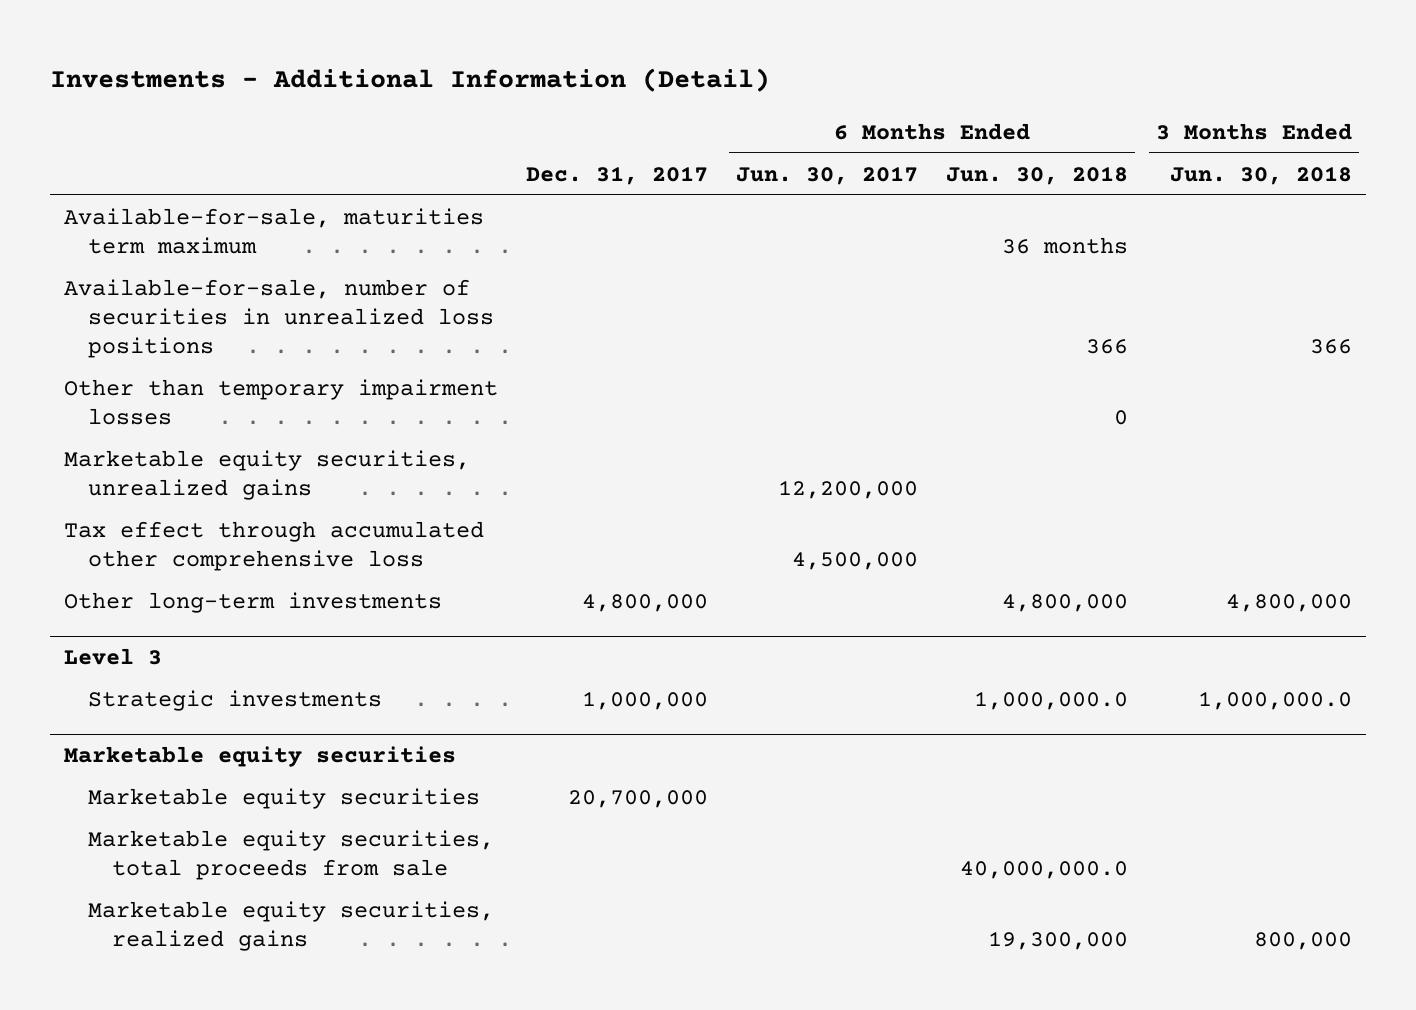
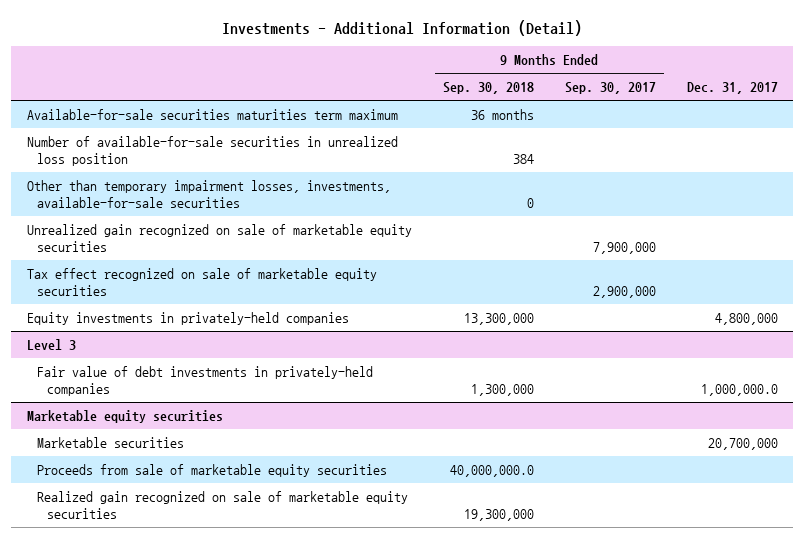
- | Dec. 31, 2017 | 6 Months Ended Jun. 30, 2017 | 6 Months Ended Jun. 30, 2018 | 3 Months Ended Jun. 30, 2018
+ | 9 Months Ended Sep. 30, 2018 | 9 Months Ended Sep. 30, 2017 | Dec. 31, 2017
- Available-for-sale, maturities term maximum | | | 36 months |
- Available-for-sale, number of securities in unrealized loss positions | | | 366 | 366
- Other than temporary impairment losses | | | 0 |
- Marketable equity securities, unrealized gains | | 12,200,000 | |
- Tax effect through accumulated other comprehensive loss | | 4,500,000 | |
- Other long-term investments | 4,800,000 | | 4,800,000 | 4,800,000
+ Available-for-sale securities maturities term maximum | 36 months | |
+ Number of available-for-sale securities in unrealized loss position | 384 | |
+ Other than temporary impairment losses, investments, available-for-sale securities | 0 | |
+ Unrealized gain recognized on sale of marketable equity securities | | 7,900,000 |
+ Tax effect recognized on sale of marketable equity securities | | 2,900,000 |
+ Equity investments in privately-held companies | 13,300,000 | | 4,800,000
@ Level 3
- Strategic investments | 1,000,000 | | 1,000,000.0 | 1,000,000.0
+ Fair value of debt investments in privately-held companies | 1,300,000 | | 1,000,000.0
@ Marketable equity securities
- Marketable equity securities | 20,700,000 | | |
- Marketable equity securities, total proceeds from sale | | | 40,000,000.0 |
- Marketable equity securities, realized gains | | | 19,300,000 | 800,000
+ Marketable securities | | | 20,700,000
+ Proceeds from sale of marketable equity securities | 40,000,000.0 | |
+ Realized gain recognized on sale of marketable equity securities | 19,300,000 | |

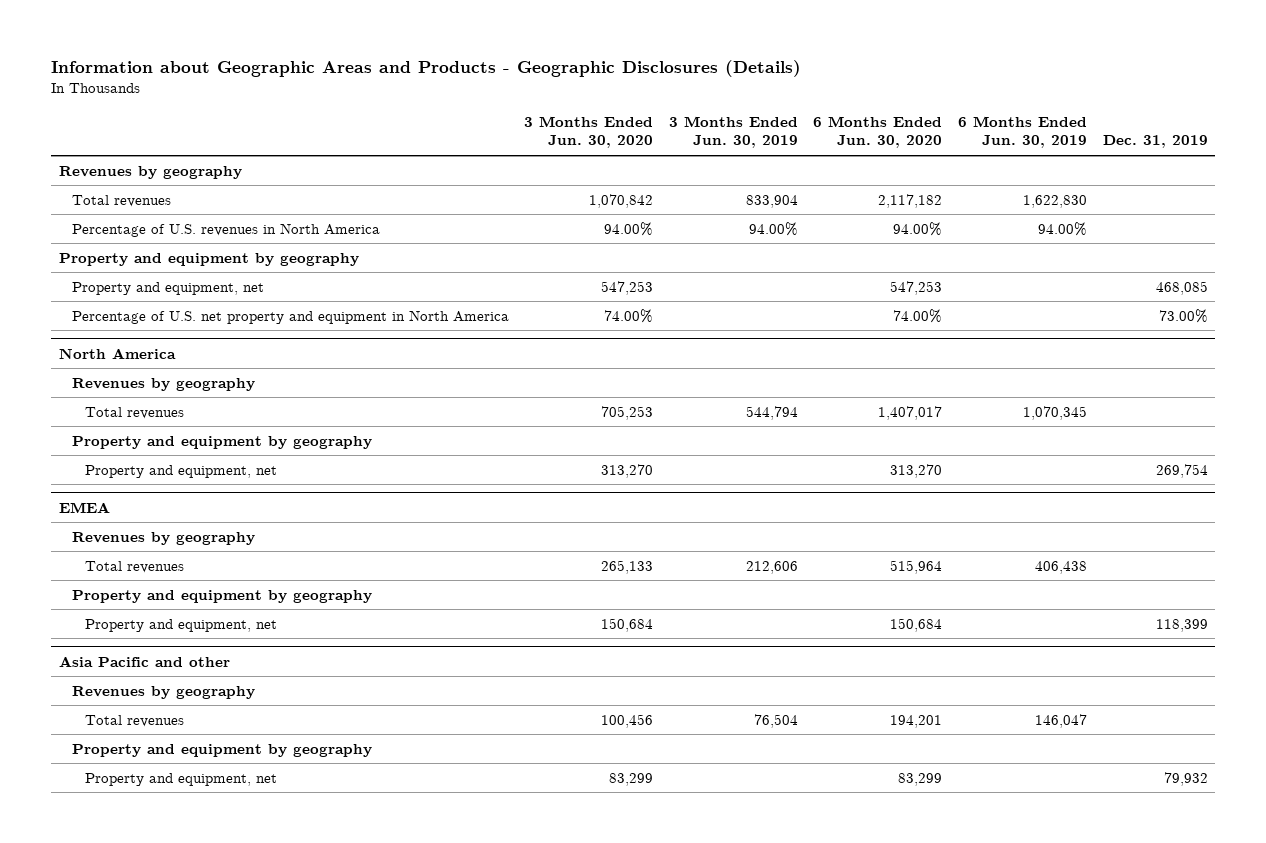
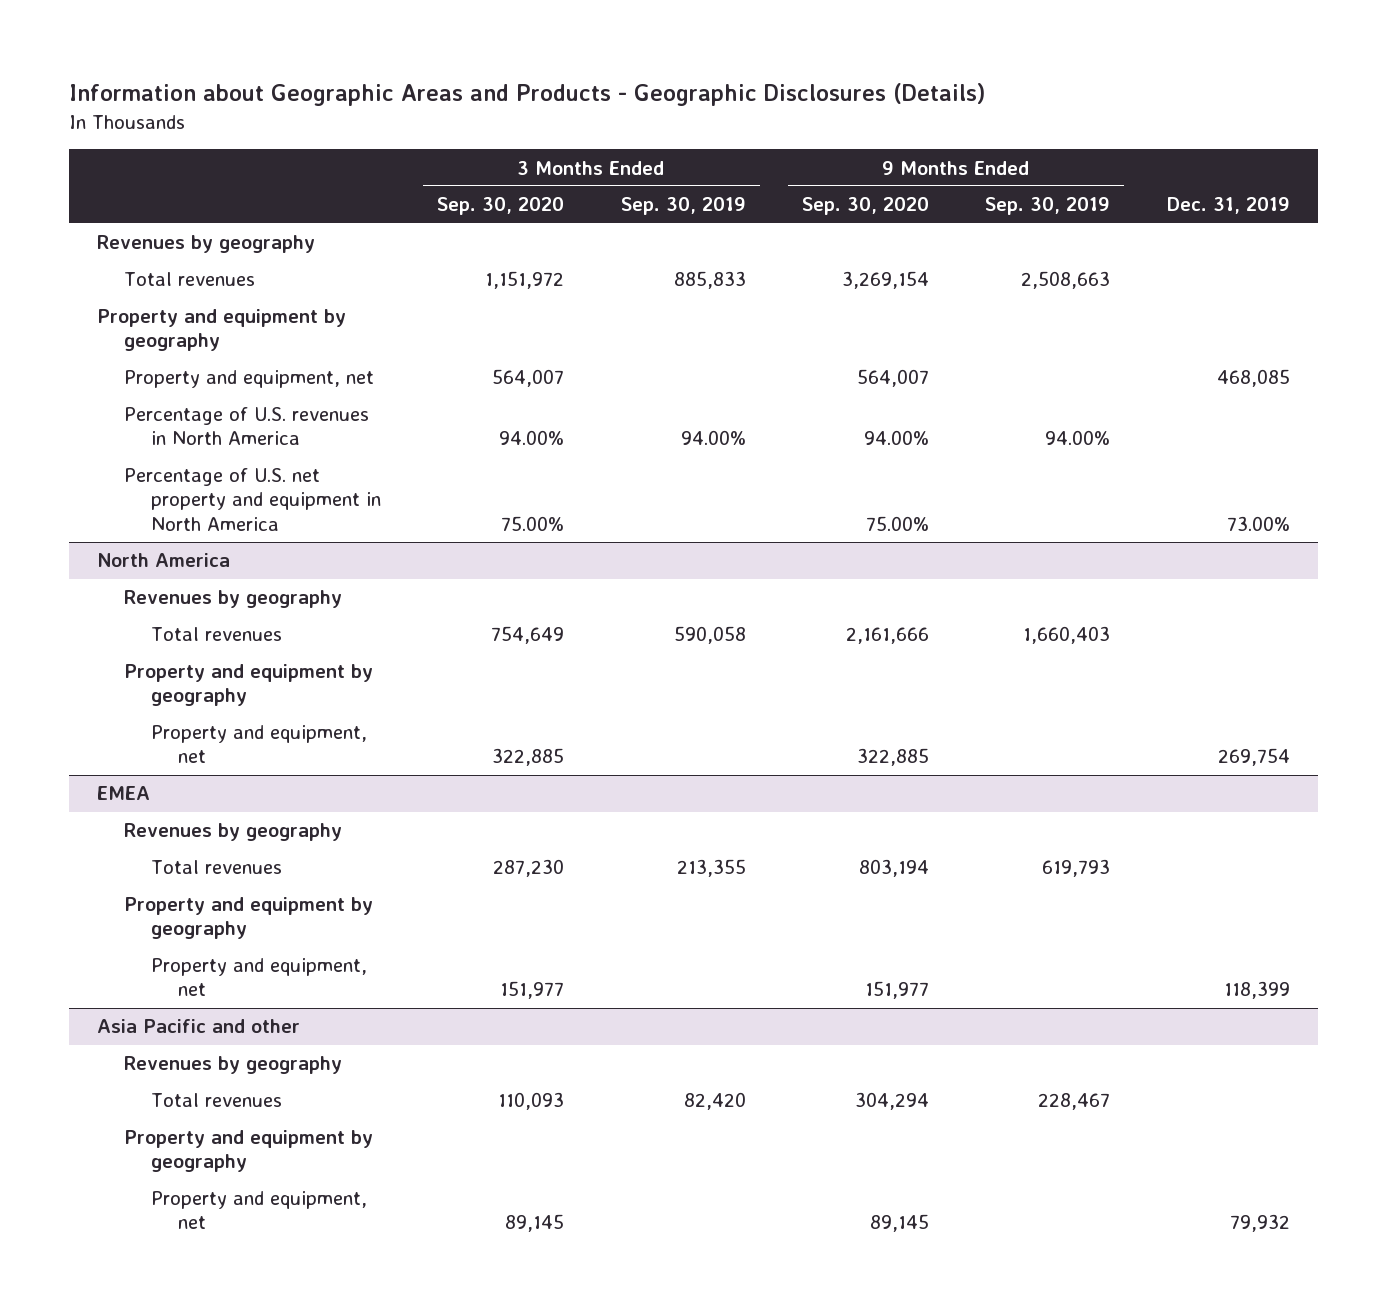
- | 3 Months Ended Jun. 30, 2020 | 3 Months Ended Jun. 30, 2019 | 6 Months Ended Jun. 30, 2020 | 6 Months Ended Jun. 30, 2019 | Dec. 31, 2019
+ | 3 Months Ended Sep. 30, 2020 | 3 Months Ended Sep. 30, 2019 | 9 Months Ended Sep. 30, 2020 | 9 Months Ended Sep. 30, 2019 | Dec. 31, 2019
moved down: Percentage of U.S. revenues in North America | 94.00% | 94.00% | 94.00% | 94.00% |

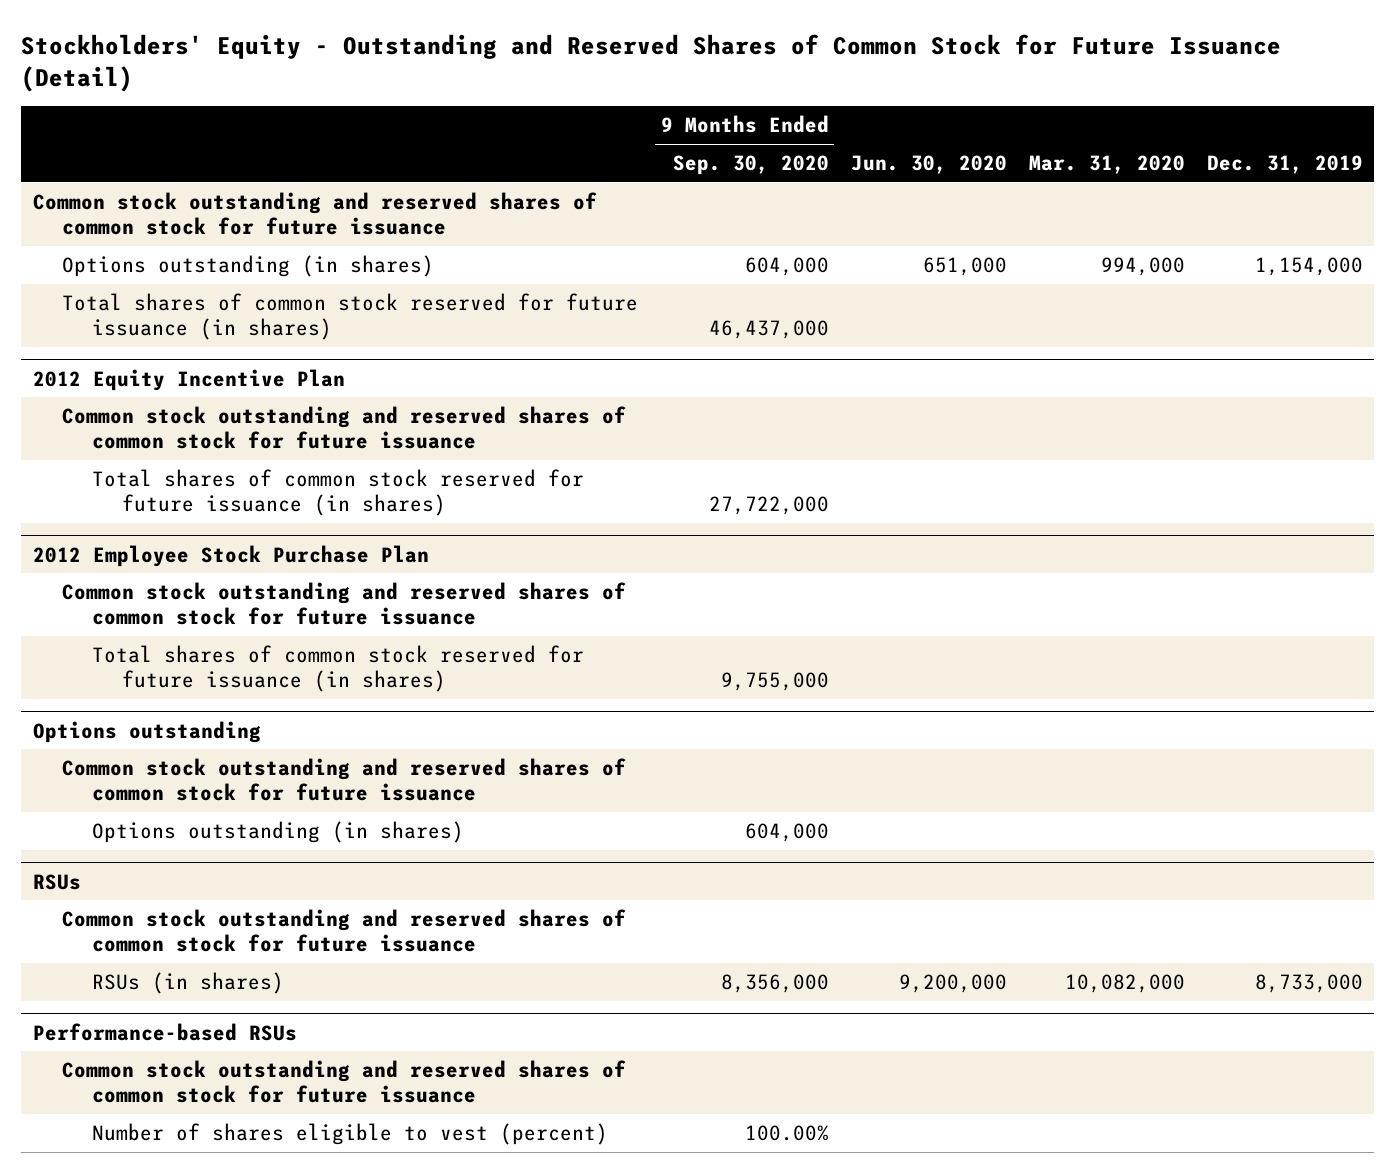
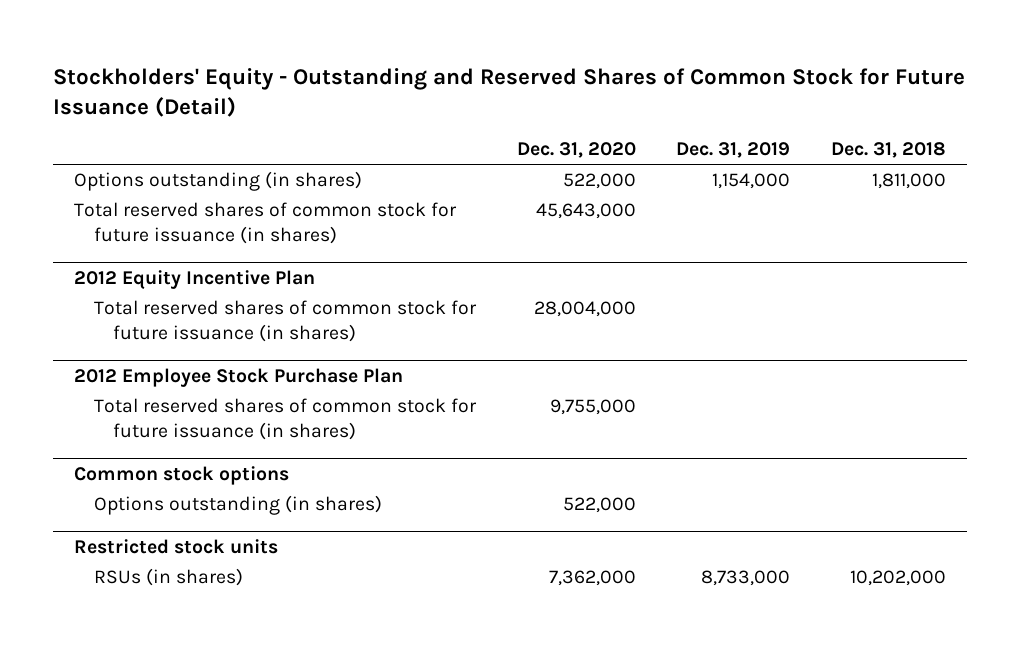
- | 9 Months Ended Sep. 30, 2020 | Jun. 30, 2020 | Mar. 31, 2020 | Dec. 31, 2019
+ | Dec. 31, 2020 | Dec. 31, 2019 | Dec. 31, 2018
- Common stock outstanding and reserved shares of common stock for future issuance
- Total shares of common stock reserved for future issuance (in shares) | 46,437,000 | | |
+ Total reserved shares of common stock for future issuance (in shares) | 45,643,000 | |
@ 2012 Equity Incentive Plan
- Common stock outstanding and reserved shares of common stock for future issuance
- Total shares of common stock reserved for future issuance (in shares) | 27,722,000 | | |
+ Total reserved shares of common stock for future issuance (in shares) | 28,004,000 | |
@ 2012 Employee Stock Purchase Plan
- Common stock outstanding and reserved shares of common stock for future issuance
- Total shares of common stock reserved for future issuance (in shares) | 9,755,000 | | |
- Options outstanding
- Common stock outstanding and reserved shares of common stock for future issuance
@ 2012 Employee Stock Purchase Plan
+ Total reserved shares of common stock for future issuance (in shares) | 9,755,000 | |
+ Common stock options
- RSUs
- Common stock outstanding and reserved shares of common stock for future issuance
+ Restricted stock units
- Performance-based RSUs
- Common stock outstanding and reserved shares of common stock for future issuance
- Number of shares eligible to vest (percent) | 100.00% | | |

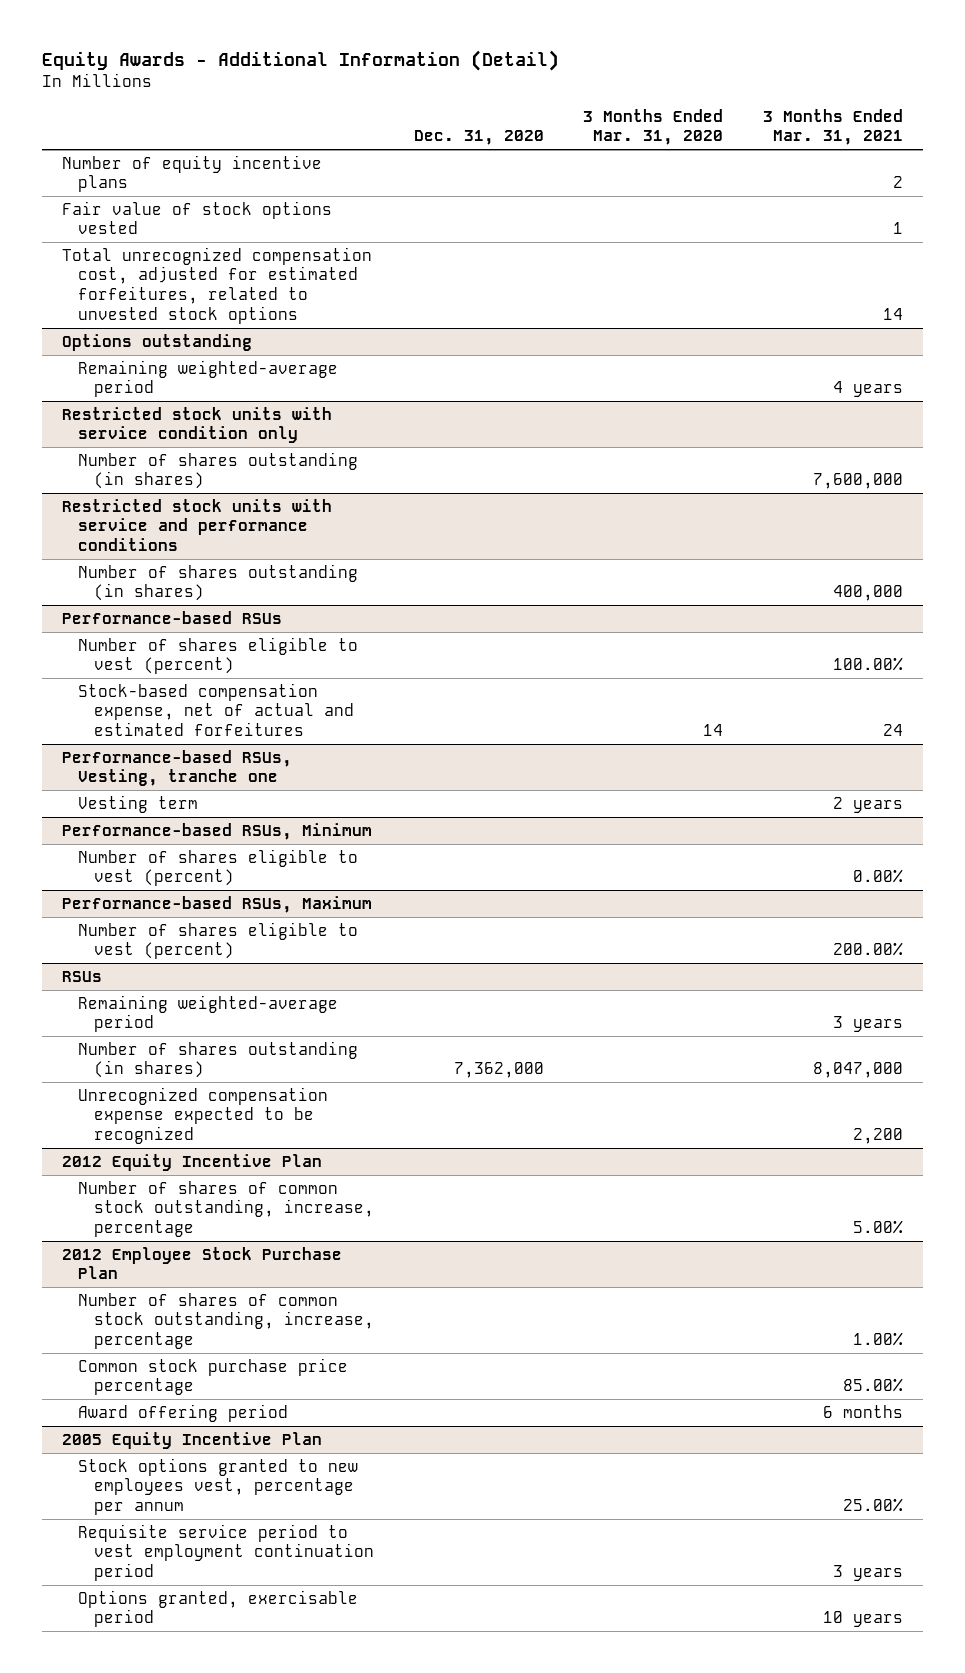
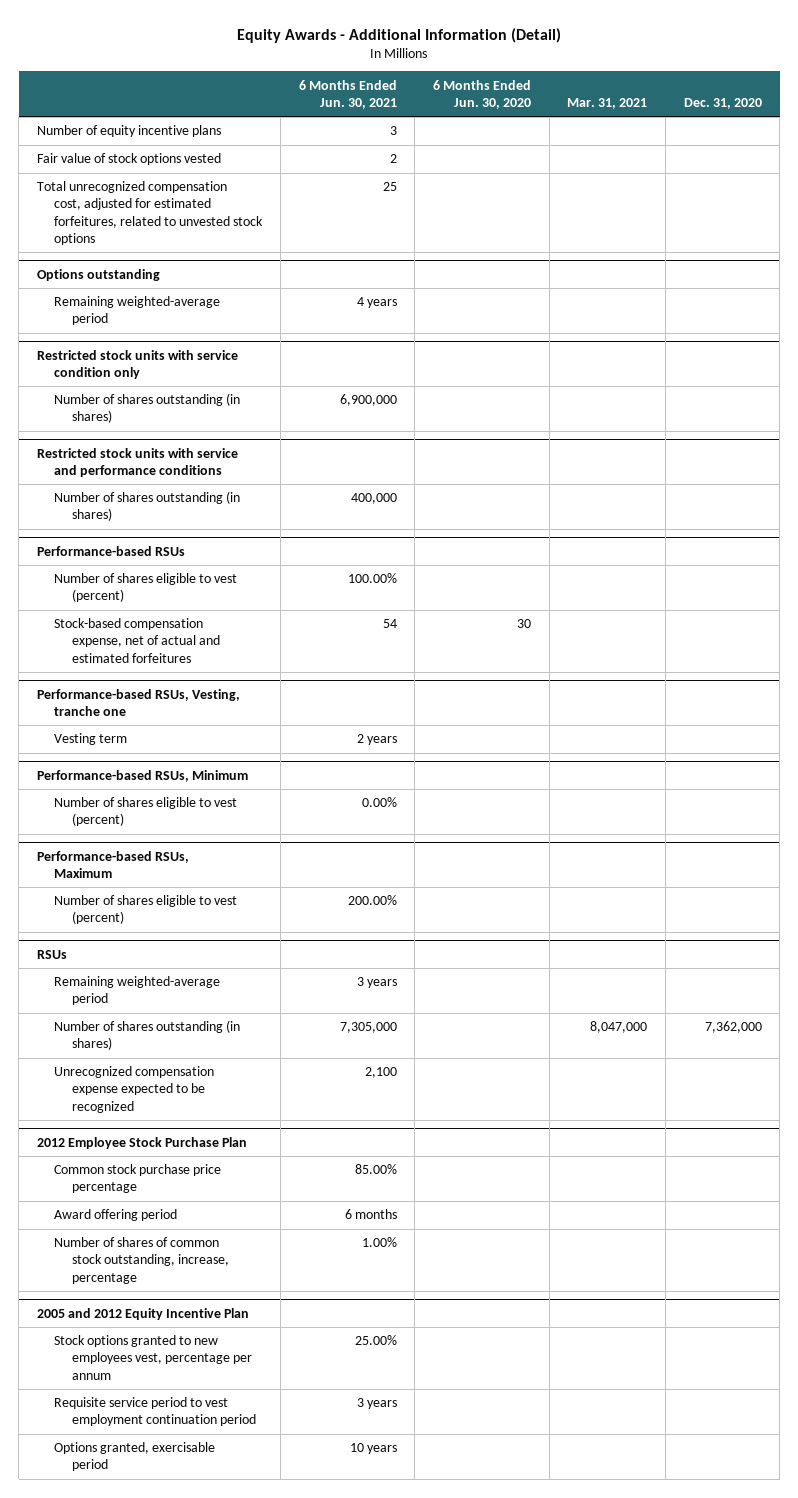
- | Dec. 31, 2020 | 3 Months Ended Mar. 31, 2020 | 3 Months Ended Mar. 31, 2021
+ | 6 Months Ended Jun. 30, 2021 | 6 Months Ended Jun. 30, 2020 | Mar. 31, 2021 | Dec. 31, 2020
- 2012 Equity Incentive Plan
- Number of shares of common stock outstanding, increase, percentage | | | 5.00%
- 2005 Equity Incentive Plan
@ 2012 Employee Stock Purchase Plan
moved down: Number of shares of common stock outstanding, increase, percentage | 1.00% | | |
+ 2005 and 2012 Equity Incentive Plan

